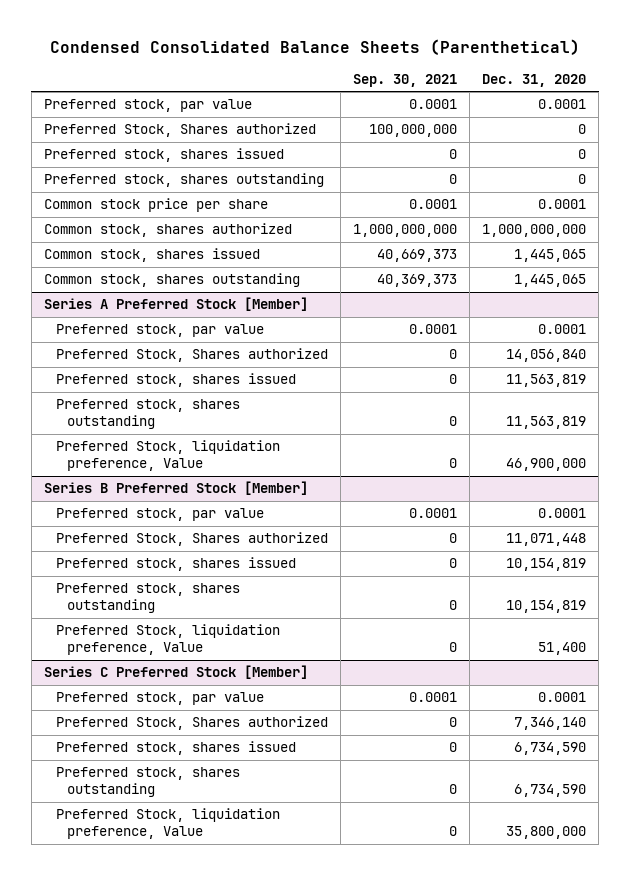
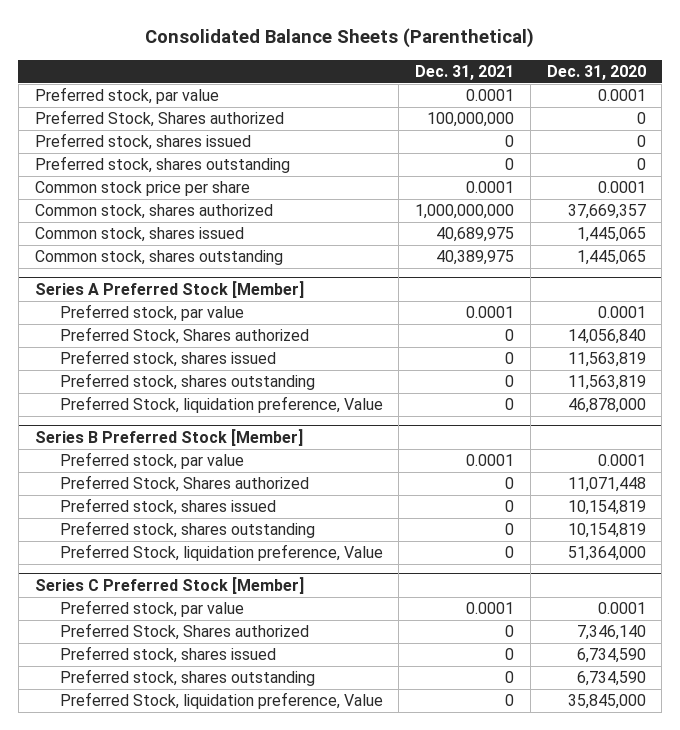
- Condensed Consolidated Balance Sheets (Parenthetical)
+ Consolidated Balance Sheets (Parenthetical)
- | Sep. 30, 2021 | Dec. 31, 2020
+ | Dec. 31, 2021 | Dec. 31, 2020
- Common stock, shares authorized | 1,000,000,000 | 1,000,000,000
+ Common stock, shares authorized | 1,000,000,000 | 37,669,357
@ Series A Preferred Stock [Member]
- Preferred Stock, liquidation preference, Value | 0 | 46,900,000
+ Preferred Stock, liquidation preference, Value | 0 | 46,878,000
@ Series B Preferred Stock [Member]
- Preferred Stock, liquidation preference, Value | 0 | 51,400
+ Preferred Stock, liquidation preference, Value | 0 | 51,364,000
@ Series C Preferred Stock [Member]
- Preferred Stock, liquidation preference, Value | 0 | 35,800,000
+ Preferred Stock, liquidation preference, Value | 0 | 35,845,000

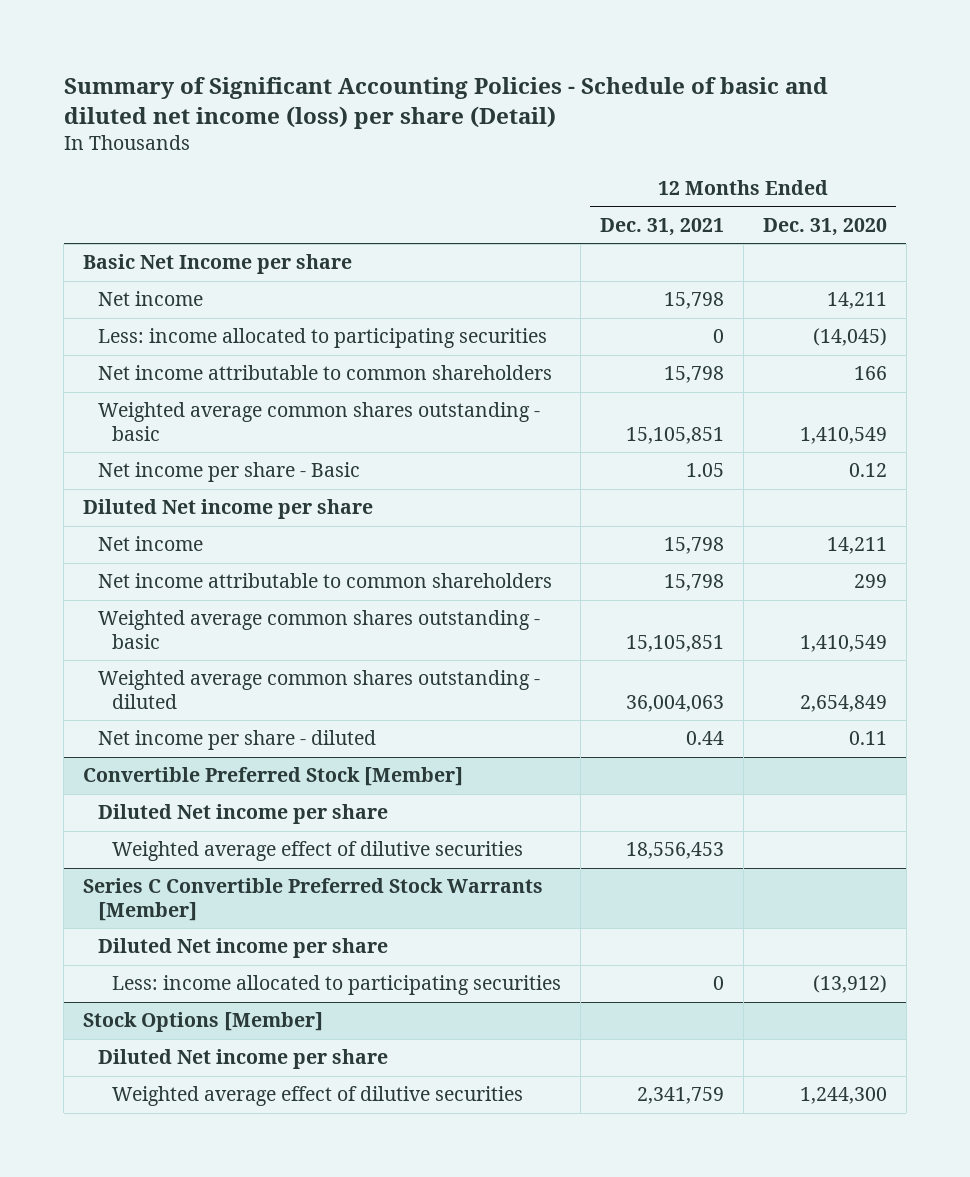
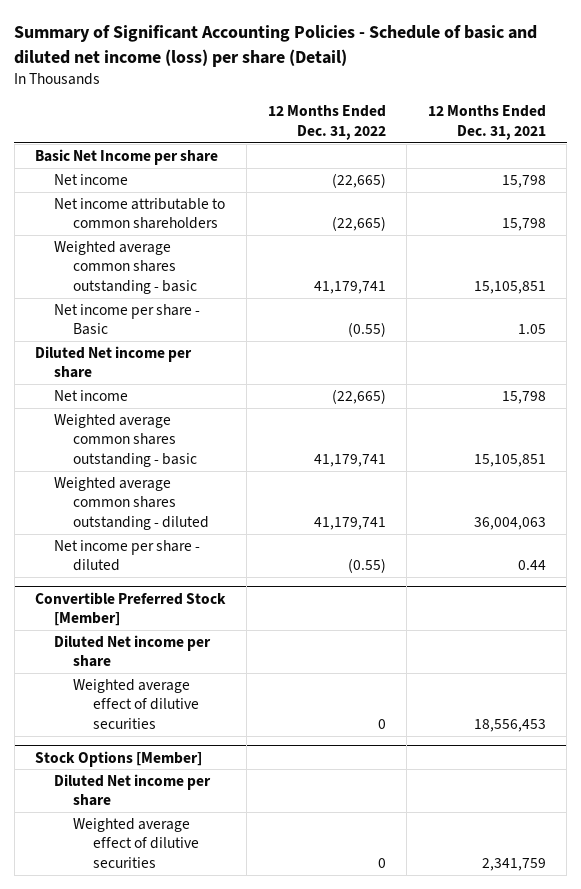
- | 12 Months Ended Dec. 31, 2021 | 12 Months Ended Dec. 31, 2020
+ | 12 Months Ended Dec. 31, 2022 | 12 Months Ended Dec. 31, 2021
- Less: income allocated to participating securities | 0 | (14,045)
- Net income attributable to common shareholders | 15,798 | 299
- Series C Convertible Preferred Stock Warrants [Member]
- Diluted Net income per share
- Less: income allocated to participating securities | 0 | (13,912)

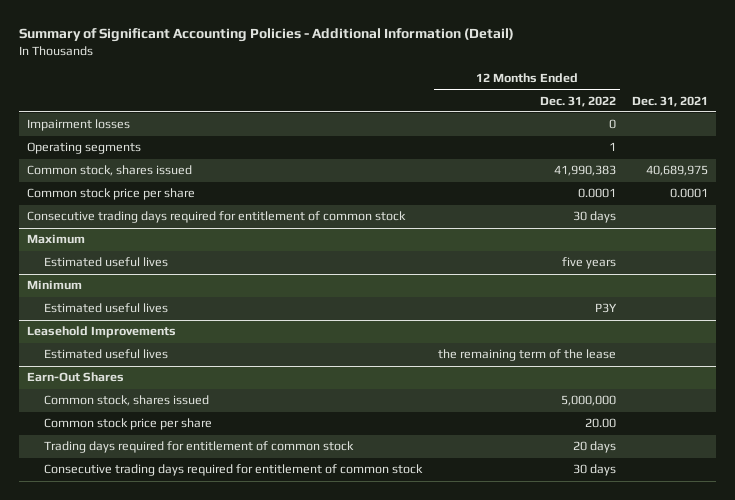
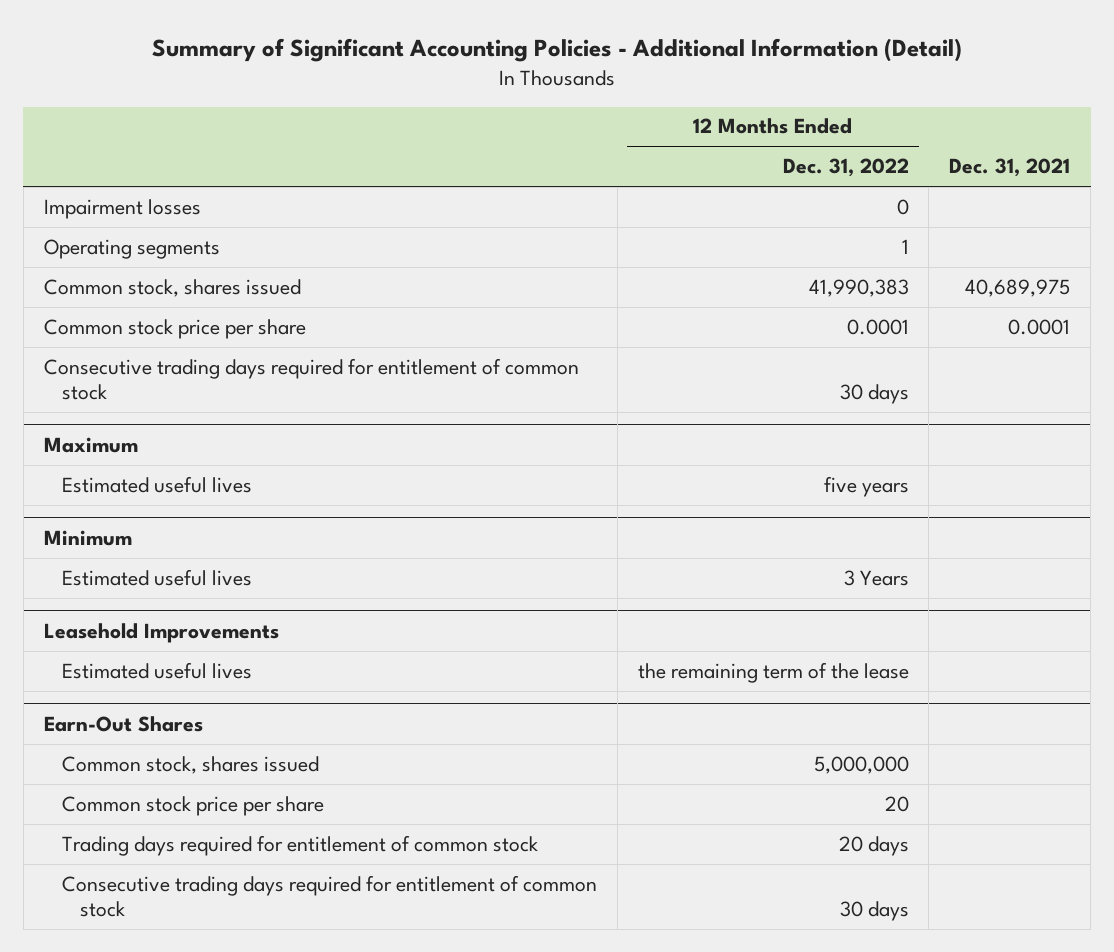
@ Minimum
- Estimated useful lives | P3Y |
+ Estimated useful lives | 3 Years |
@ Earn-Out Shares
- Common stock price per share | 20.00 |
+ Common stock price per share | 20 |

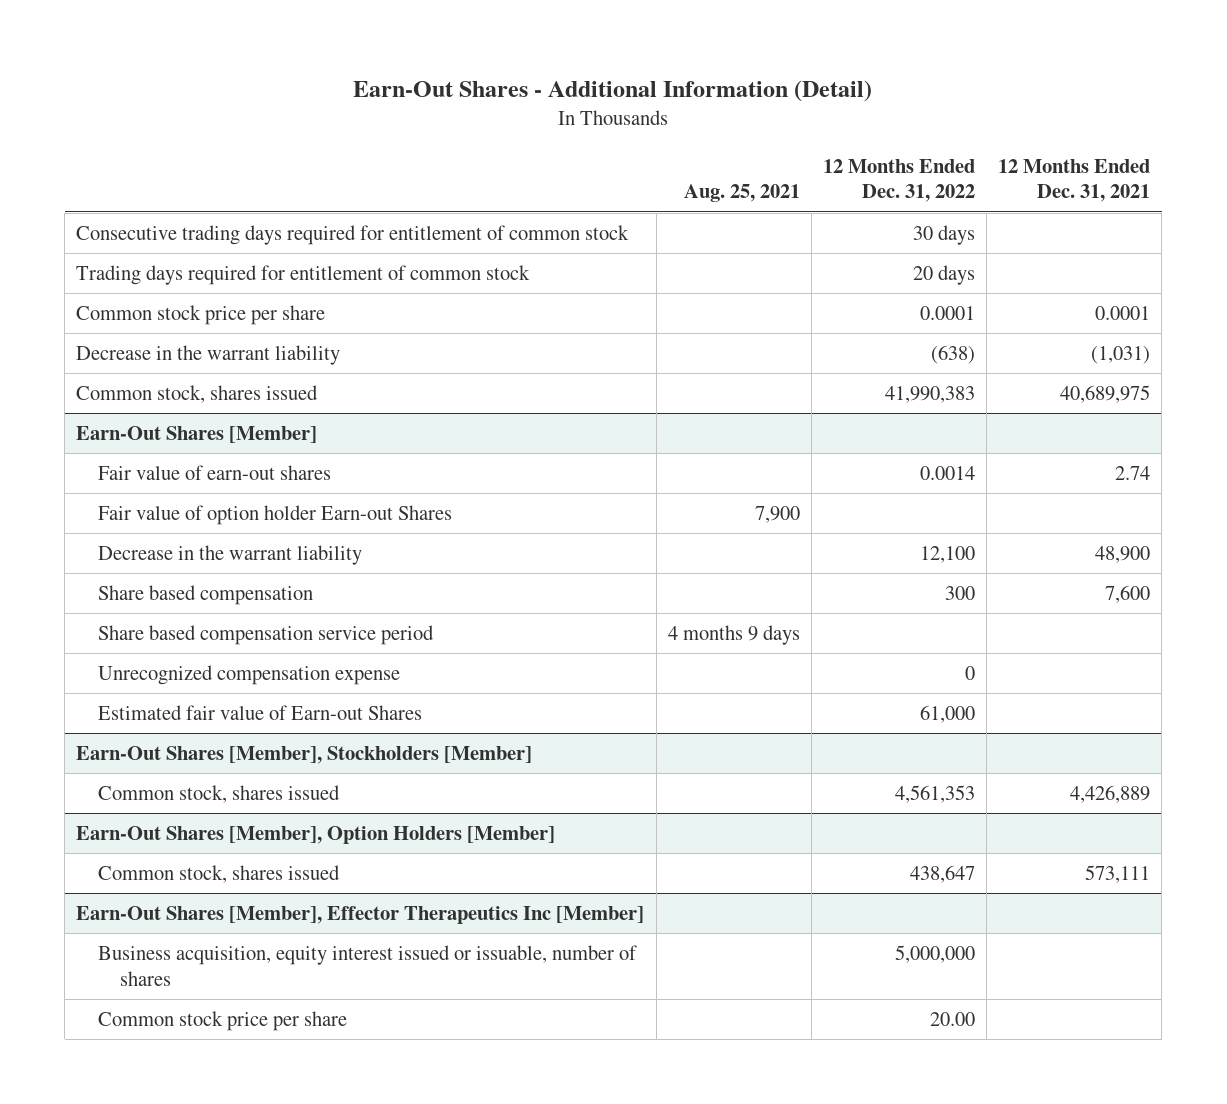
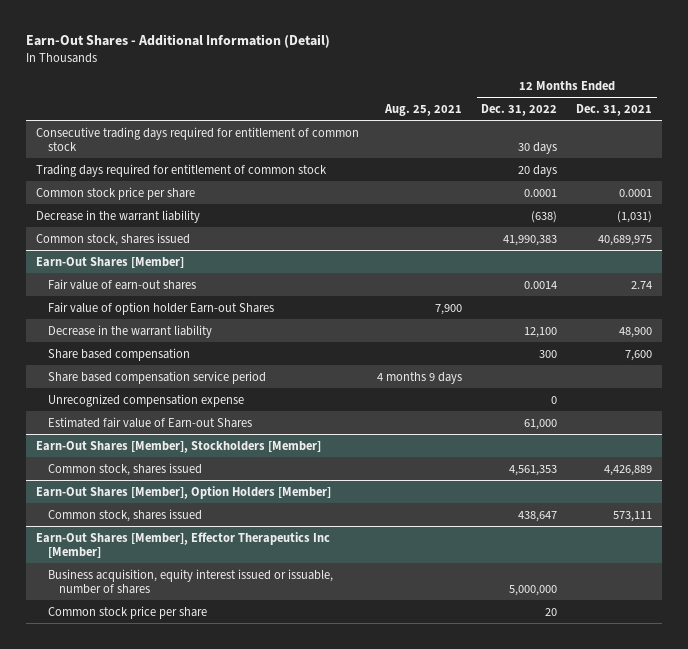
@ Earn-Out Shares [Member], Effector Therapeutics Inc [Member]
- Common stock price per share | | 20.00 |
+ Common stock price per share | | 20 |

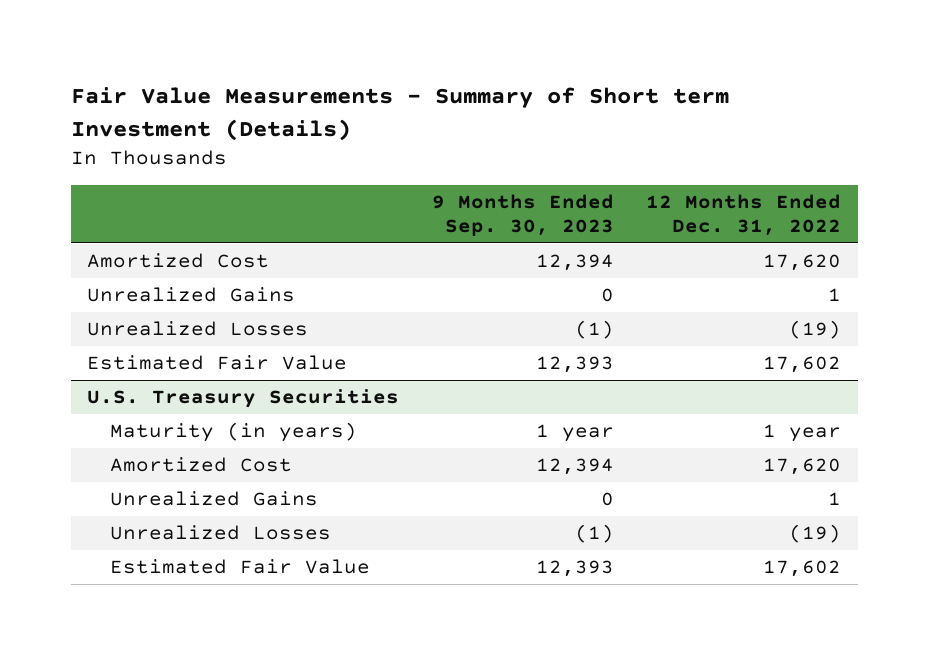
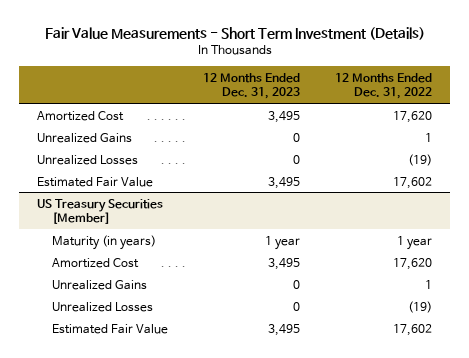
- Fair Value Measurements - Summary of Short term Investment (Details)
+ Fair Value Measurements - Short Term Investment (Details)
- | 9 Months Ended Sep. 30, 2023 | 12 Months Ended Dec. 31, 2022
+ | 12 Months Ended Dec. 31, 2023 | 12 Months Ended Dec. 31, 2022
- U.S. Treasury Securities
+ US Treasury Securities [Member]

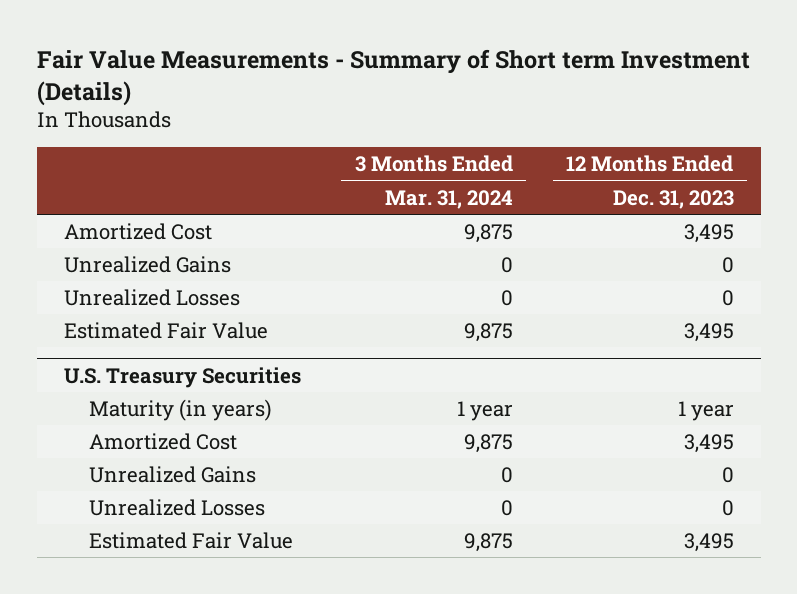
- Fair Value Measurements - Short Term Investment (Details)
+ Fair Value Measurements - Summary of Short term Investment (Details)
- | 12 Months Ended Dec. 31, 2023 | 12 Months Ended Dec. 31, 2022
+ | 3 Months Ended Mar. 31, 2024 | 12 Months Ended Dec. 31, 2023
- US Treasury Securities [Member]
+ U.S. Treasury Securities

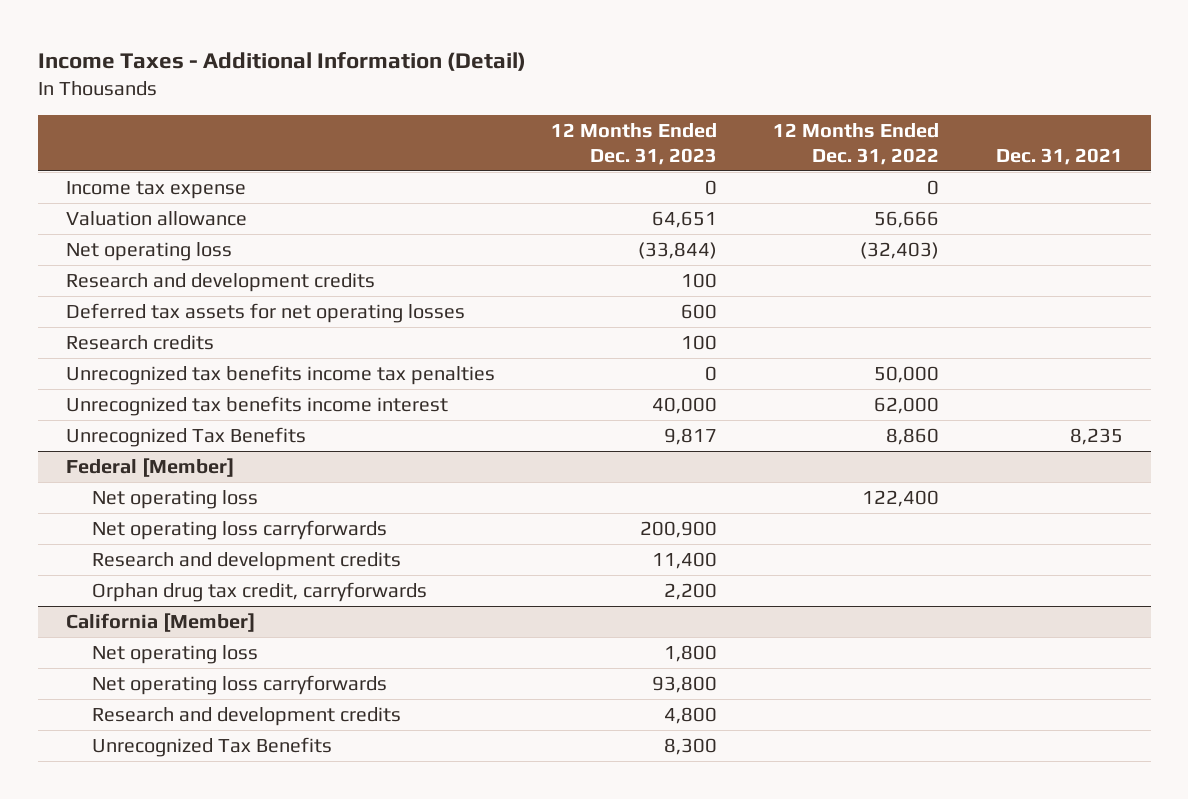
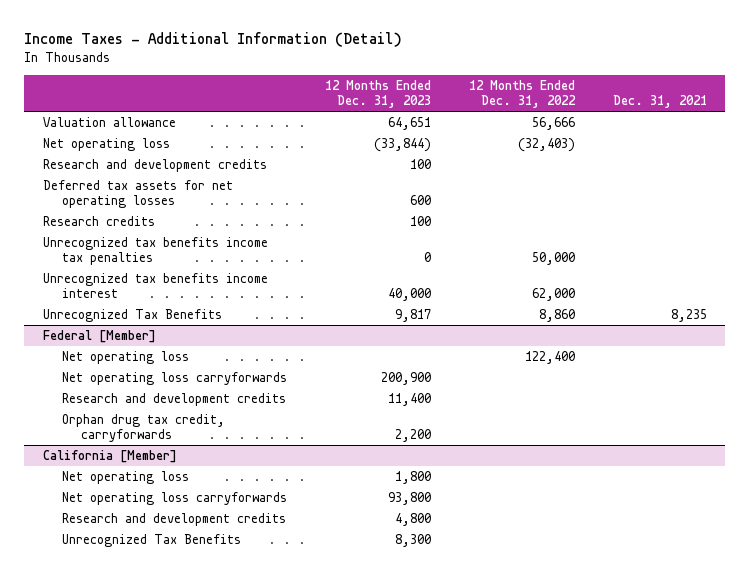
- Income tax expense | 0 | 0 |

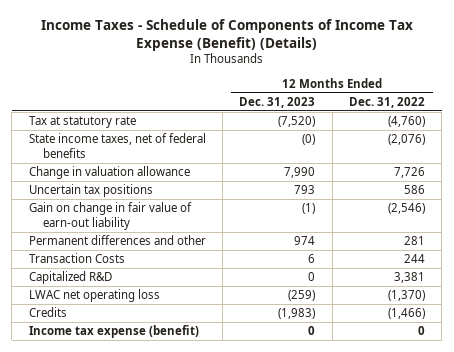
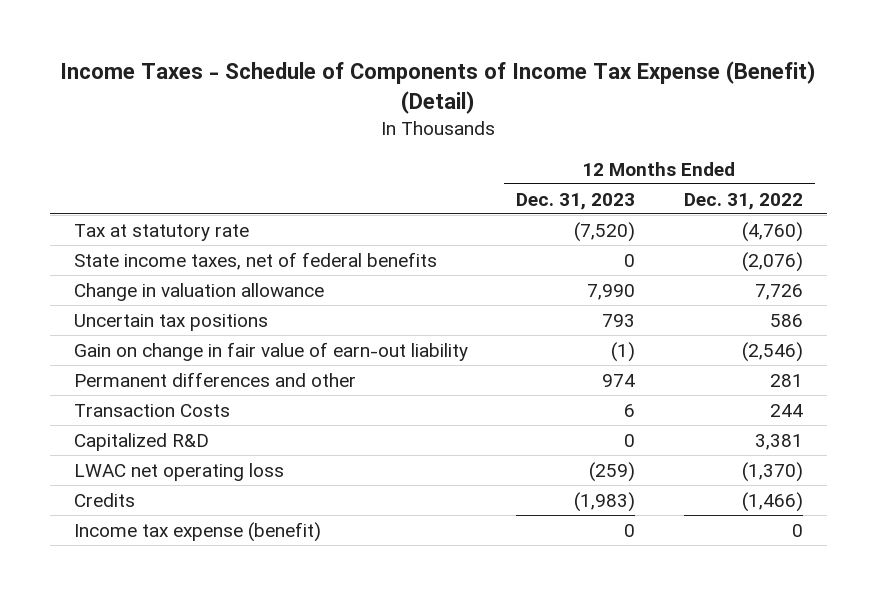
- Income Taxes - Schedule of Components of Income Tax Expense (Benefit) (Details)
+ Income Taxes - Schedule of Components of Income Tax Expense (Benefit) (Detail)
- State income taxes, net of federal benefits | (0) | (2,076)
+ State income taxes, net of federal benefits | 0 | (2,076)

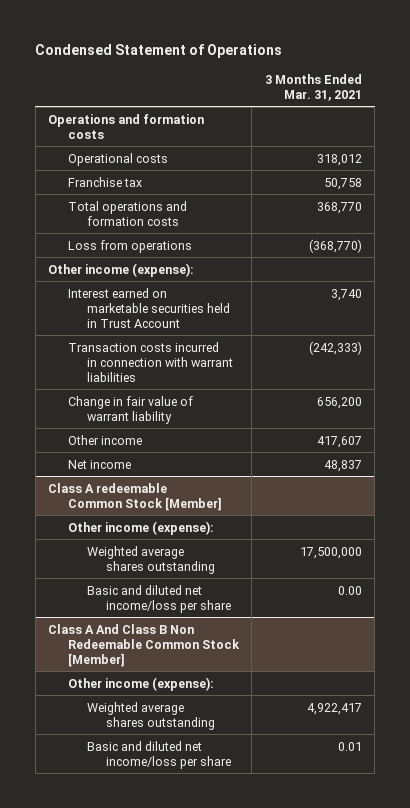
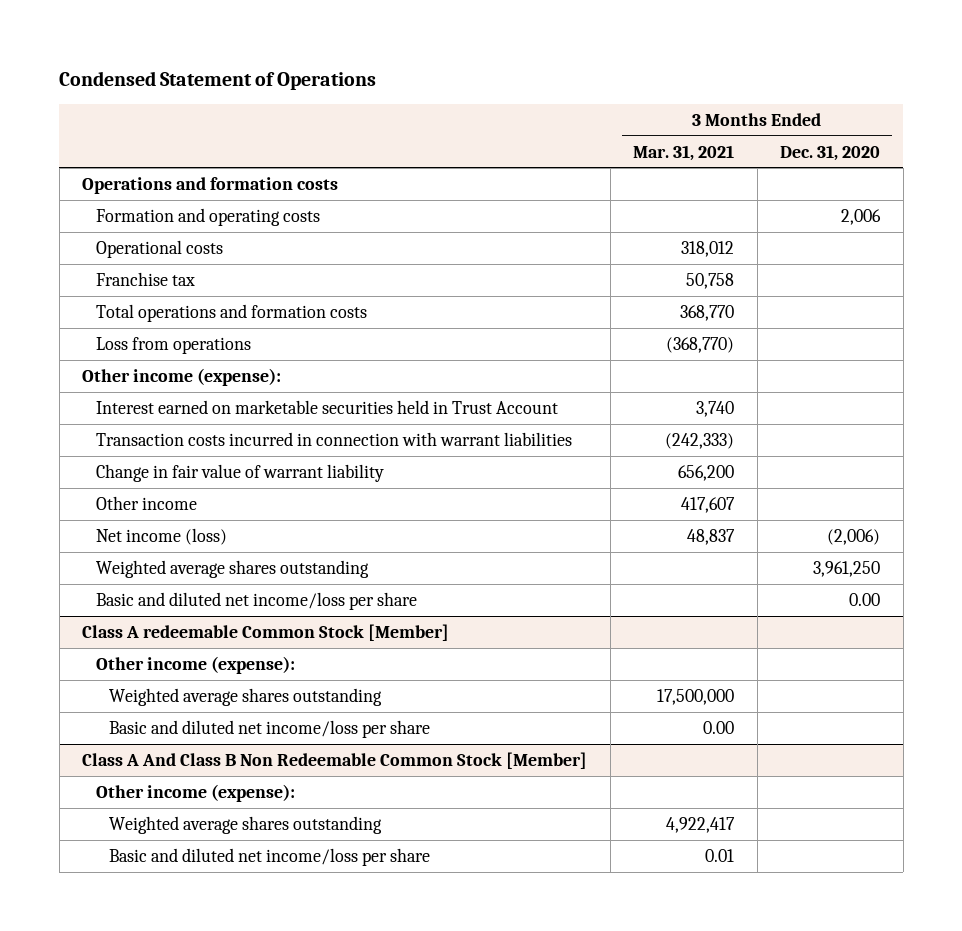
- | 3 Months Ended Mar. 31, 2021
+ | 3 Months Ended Mar. 31, 2021 | 3 Months Ended Dec. 31, 2020
+ Formation and operating costs | | 2,006
- Net income | 48,837
+ Net income (loss) | 48,837 | (2,006)
+ Weighted average shares outstanding | | 3,961,250
+ Basic and diluted net income/loss per share | | 0.00

